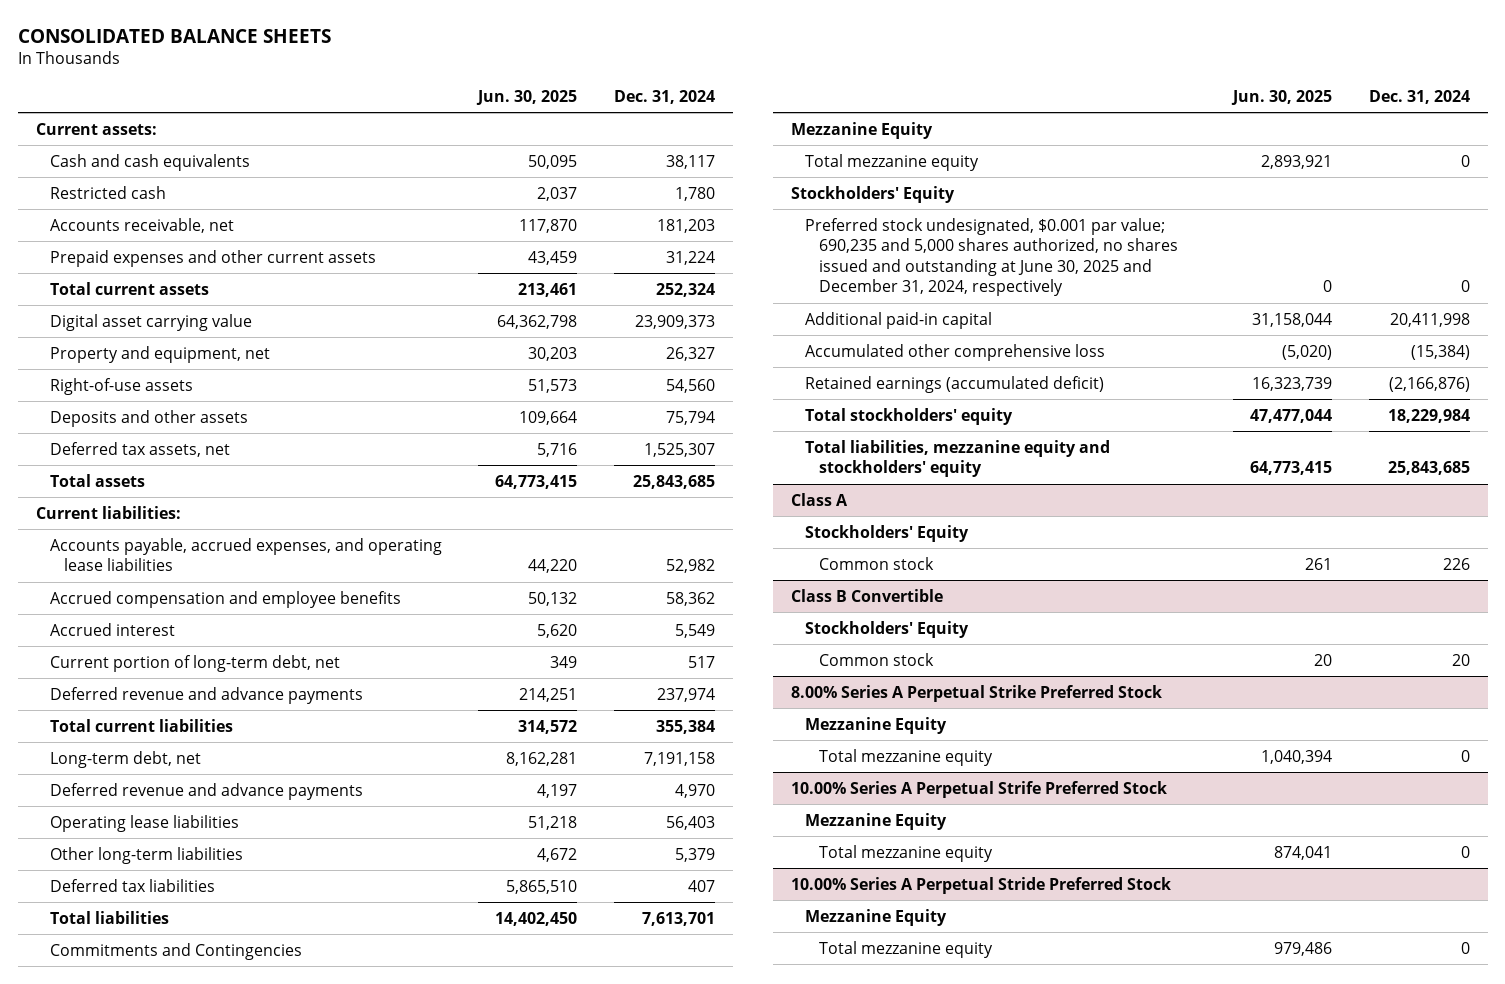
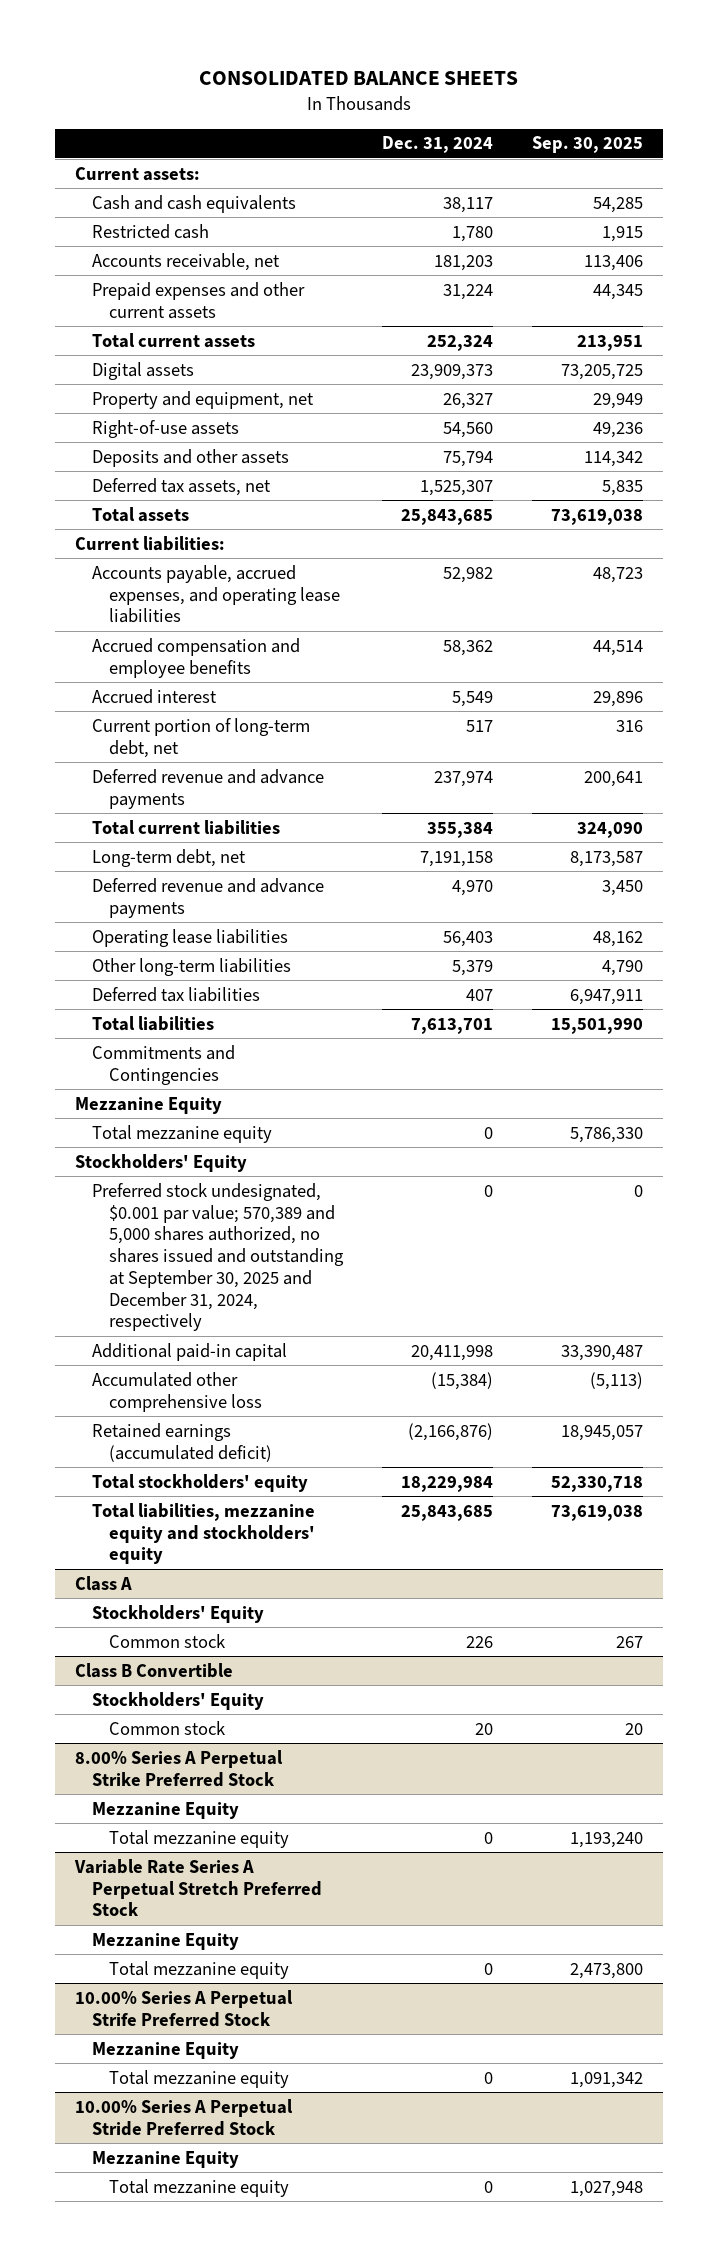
- | Jun. 30, 2025 | Dec. 31, 2024
+ | Dec. 31, 2024 | Sep. 30, 2025
- Digital asset carrying value | 64,362,798 | 23,909,373
+ Digital assets | 23,909,373 | 73,205,725
- Preferred stock undesignated, $0.001 par value; 690,235 and 5,000 shares authorized, no shares issued and outstanding at June 30, 2025 and December 31, 2024, respectively | 0 | 0
+ Preferred stock undesignated, $0.001 par value; 570,389 and 5,000 shares authorized, no shares issued and outstanding at September 30, 2025 and December 31, 2024, respectively | 0 | 0
+ Variable Rate Series A Perpetual Stretch Preferred Stock
+ Mezzanine Equity
+ Total mezzanine equity | 0 | 2,473,800

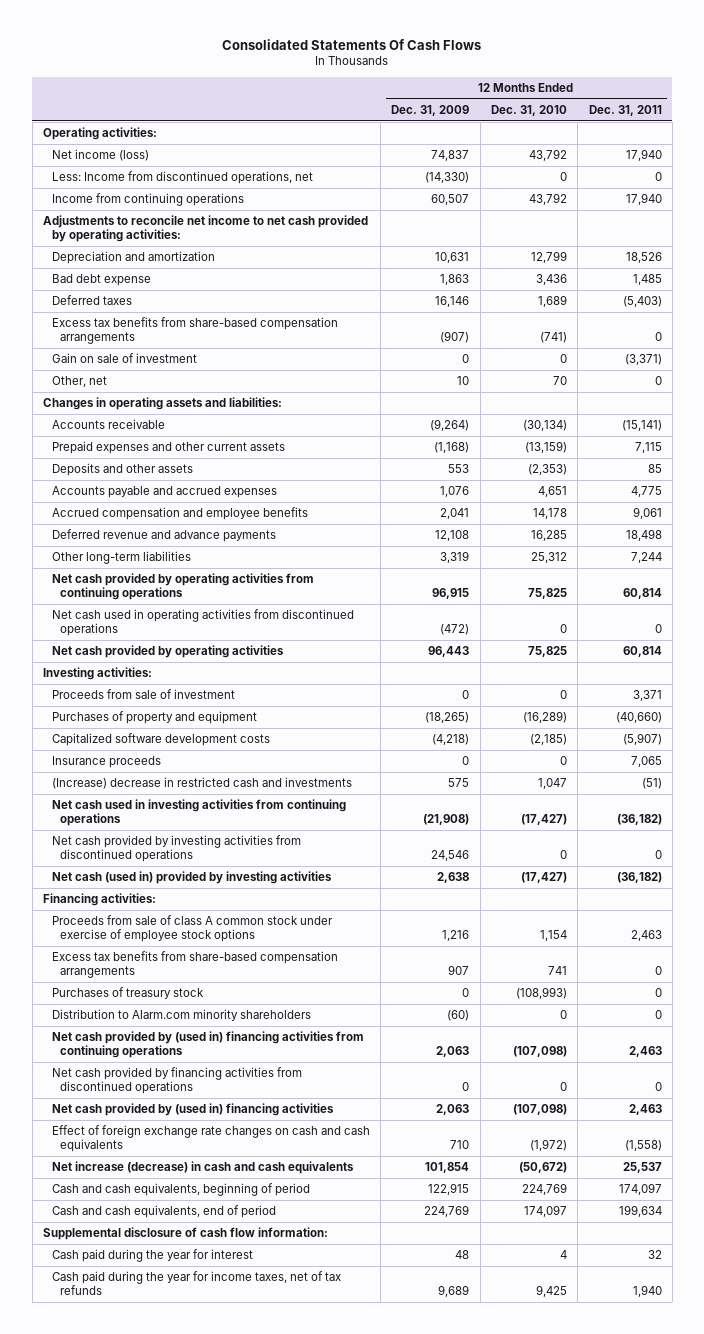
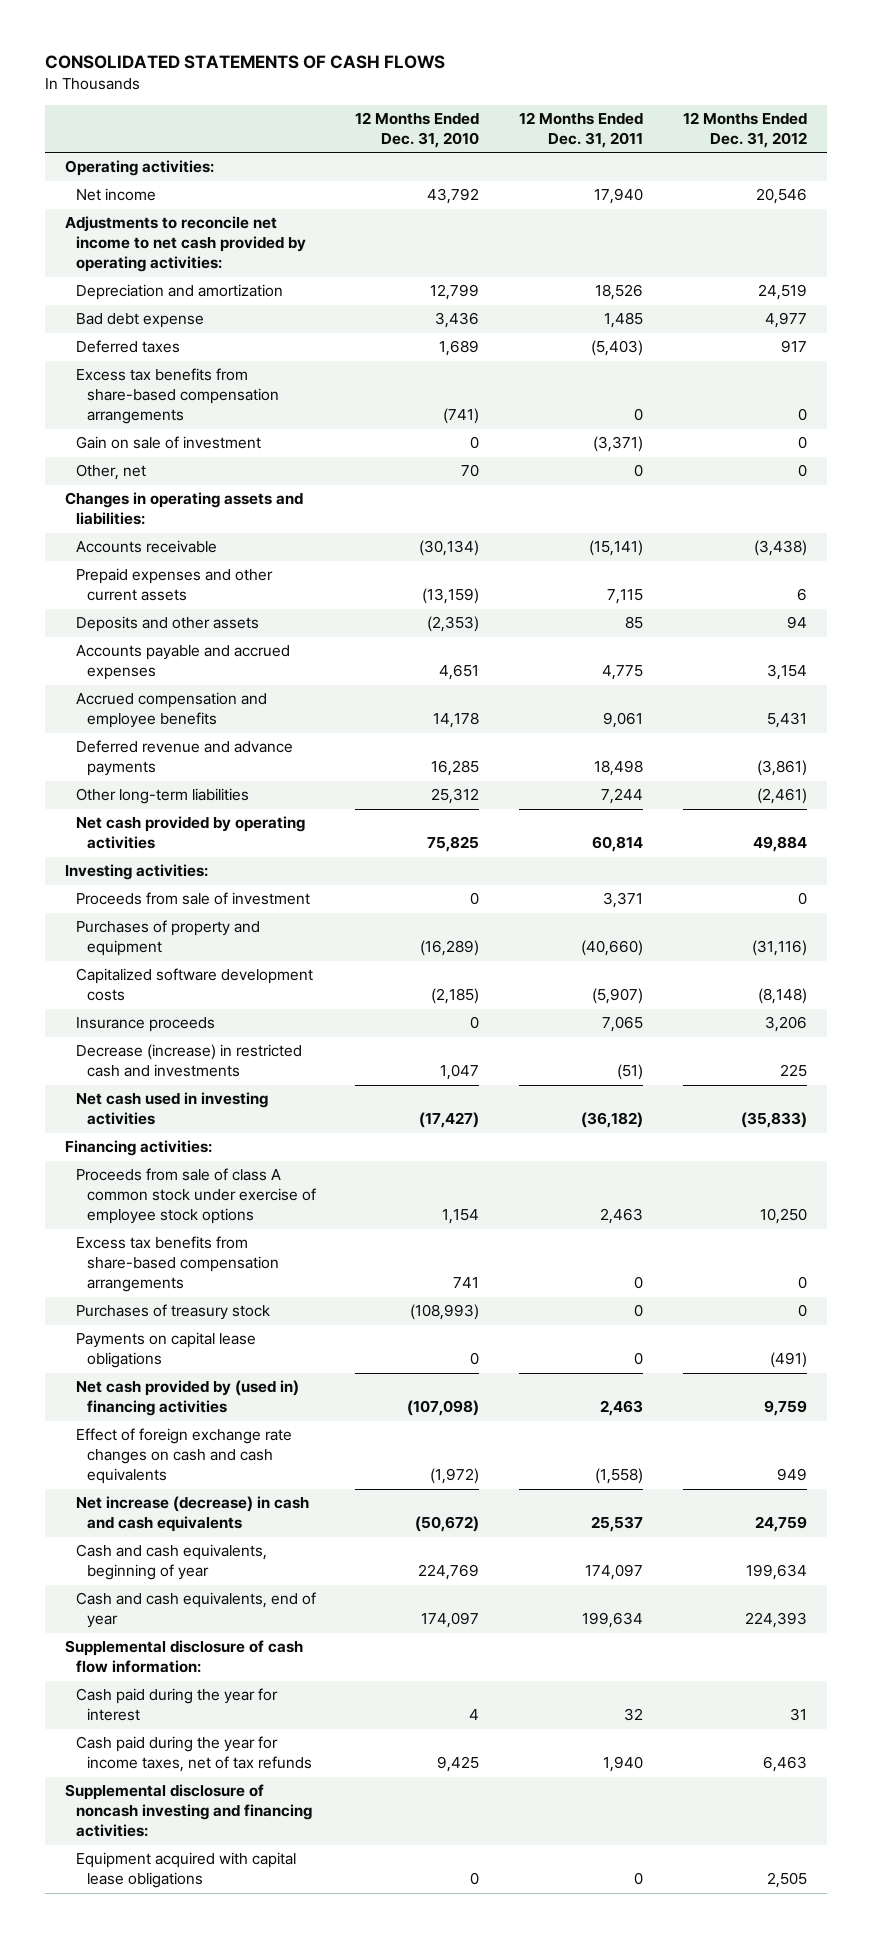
- Consolidated Statements Of Cash Flows
+ CONSOLIDATED STATEMENTS OF CASH FLOWS
- | 12 Months Ended Dec. 31, 2009 | 12 Months Ended Dec. 31, 2010 | 12 Months Ended Dec. 31, 2011
+ | 12 Months Ended Dec. 31, 2010 | 12 Months Ended Dec. 31, 2011 | 12 Months Ended Dec. 31, 2012
- Net income (loss) | 74,837 | 43,792 | 17,940
- Less: Income from discontinued operations, net | (14,330) | 0 | 0
- Income from continuing operations | 60,507 | 43,792 | 17,940
+ Net income | 43,792 | 17,940 | 20,546
- Net cash provided by operating activities from continuing operations | 96,915 | 75,825 | 60,814
- Net cash used in operating activities from discontinued operations | (472) | 0 | 0
- (Increase) decrease in restricted cash and investments | 575 | 1,047 | (51)
- Net cash used in investing activities from continuing operations | (21,908) | (17,427) | (36,182)
- Net cash provided by investing activities from discontinued operations | 24,546 | 0 | 0
- Net cash (used in) provided by investing activities | 2,638 | (17,427) | (36,182)
+ Decrease (increase) in restricted cash and investments | 1,047 | (51) | 225
+ Net cash used in investing activities | (17,427) | (36,182) | (35,833)
- Distribution to Alarm.com minority shareholders | (60) | 0 | 0
- Net cash provided by (used in) financing activities from continuing operations | 2,063 | (107,098) | 2,463
- Net cash provided by financing activities from discontinued operations | 0 | 0 | 0
+ Payments on capital lease obligations | 0 | 0 | (491)
- Cash and cash equivalents, beginning of period | 122,915 | 224,769 | 174,097
- Cash and cash equivalents, end of period | 224,769 | 174,097 | 199,634
+ Cash and cash equivalents, beginning of year | 224,769 | 174,097 | 199,634
+ Cash and cash equivalents, end of year | 174,097 | 199,634 | 224,393
+ Supplemental disclosure of noncash investing and financing activities:
+ Equipment acquired with capital lease obligations | 0 | 0 | 2,505

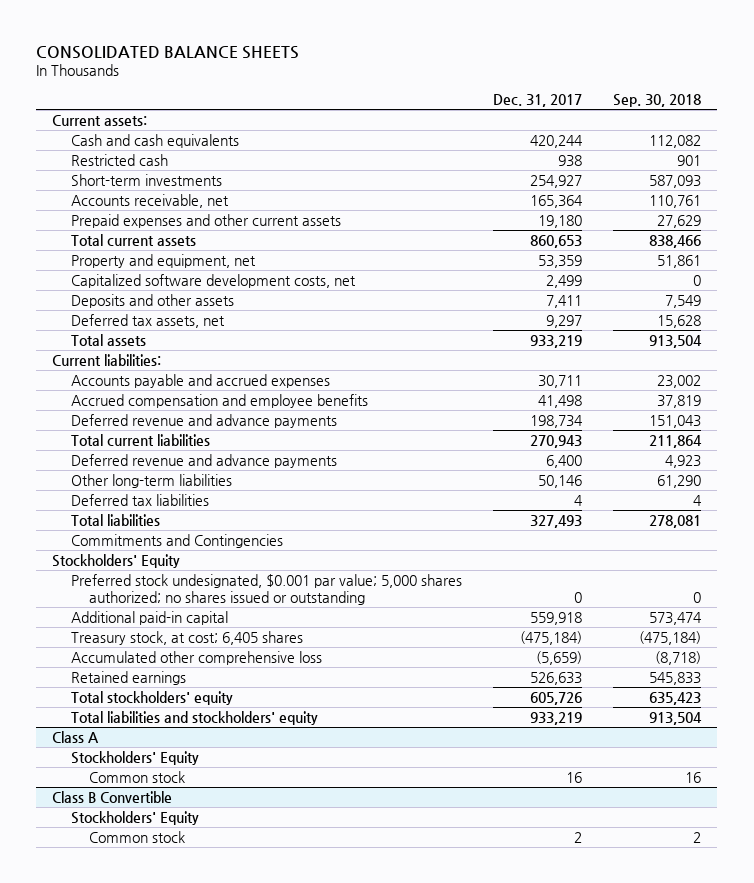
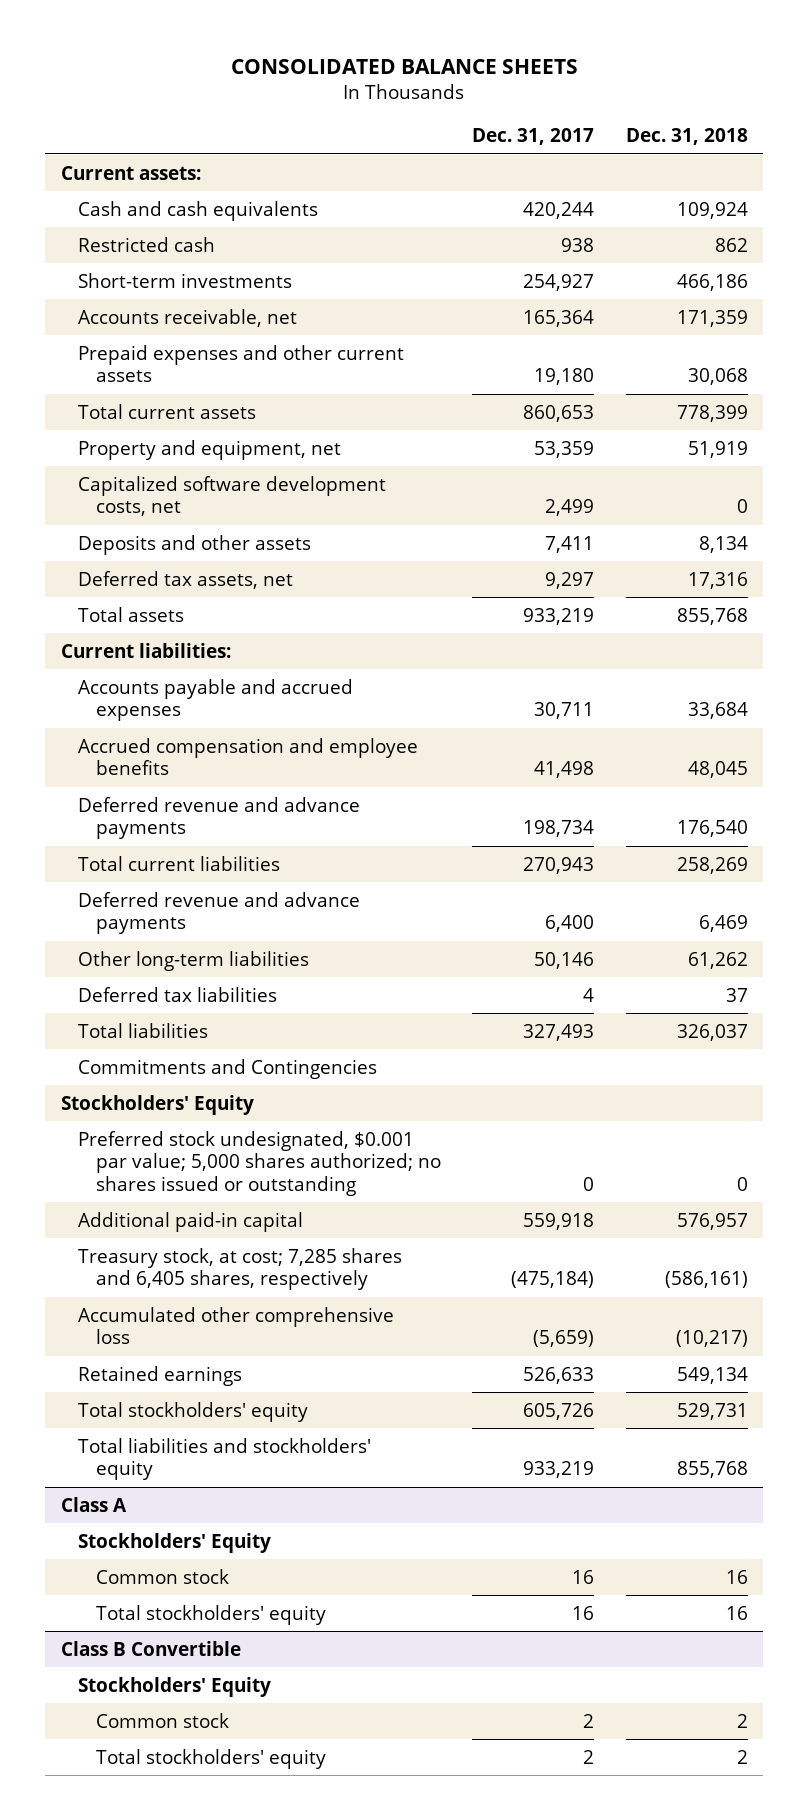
- | Dec. 31, 2017 | Sep. 30, 2018
+ | Dec. 31, 2017 | Dec. 31, 2018
- Treasury stock, at cost; 6,405 shares | (475,184) | (475,184)
+ Treasury stock, at cost; 7,285 shares and 6,405 shares, respectively | (475,184) | (586,161)
@ Class A
+ Total stockholders' equity | 16 | 16
@ Class B Convertible
+ Total stockholders' equity | 2 | 2

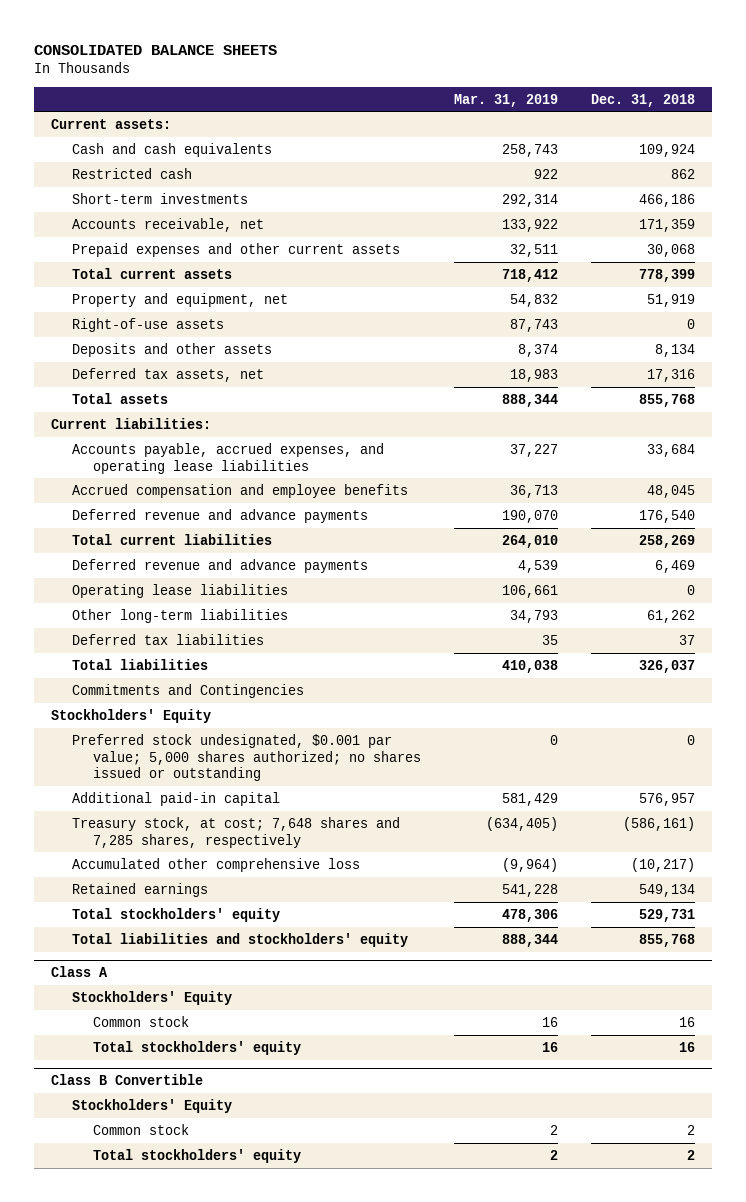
- | Dec. 31, 2017 | Dec. 31, 2018
+ | Mar. 31, 2019 | Dec. 31, 2018
- Capitalized software development costs, net | 2,499 | 0
+ Right-of-use assets | 87,743 | 0
- Accounts payable and accrued expenses | 30,711 | 33,684
+ Accounts payable, accrued expenses, and operating lease liabilities | 37,227 | 33,684
+ Operating lease liabilities | 106,661 | 0
- Treasury stock, at cost; 7,285 shares and 6,405 shares, respectively | (475,184) | (586,161)
+ Treasury stock, at cost; 7,648 shares and 7,285 shares, respectively | (634,405) | (586,161)

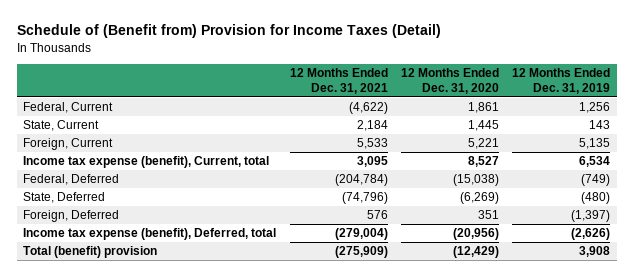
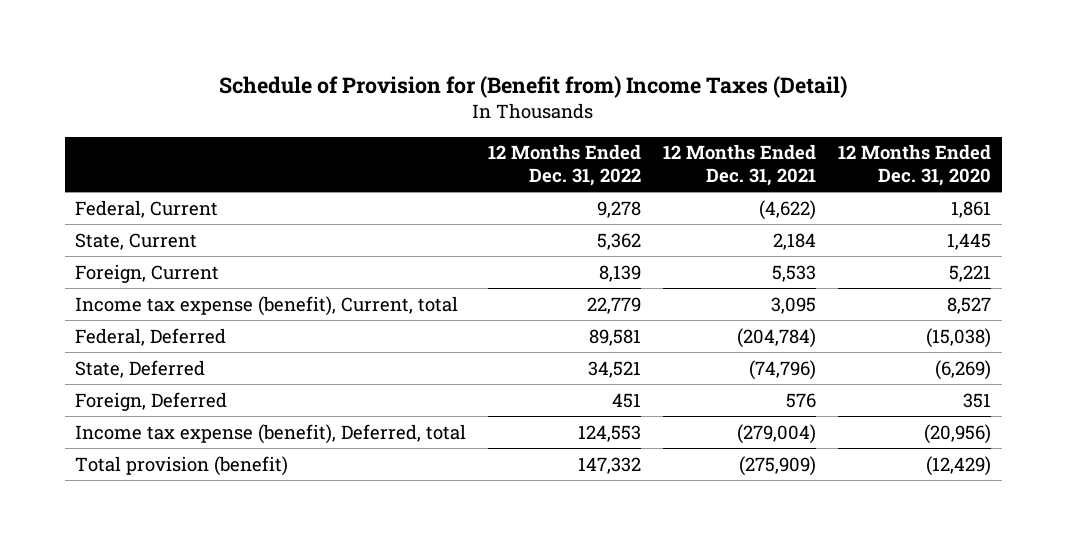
- Schedule of (Benefit from) Provision for Income Taxes (Detail)
+ Schedule of Provision for (Benefit from) Income Taxes (Detail)
- | 12 Months Ended Dec. 31, 2021 | 12 Months Ended Dec. 31, 2020 | 12 Months Ended Dec. 31, 2019
+ | 12 Months Ended Dec. 31, 2022 | 12 Months Ended Dec. 31, 2021 | 12 Months Ended Dec. 31, 2020
- Total (benefit) provision | (275,909) | (12,429) | 3,908
+ Total provision (benefit) | 147,332 | (275,909) | (12,429)

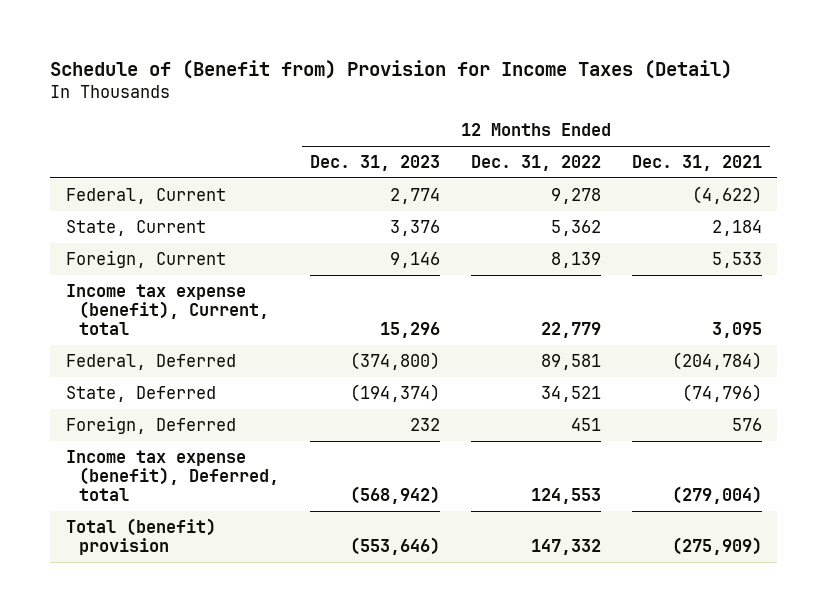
- Schedule of Provision for (Benefit from) Income Taxes (Detail)
+ Schedule of (Benefit from) Provision for Income Taxes (Detail)
- | 12 Months Ended Dec. 31, 2022 | 12 Months Ended Dec. 31, 2021 | 12 Months Ended Dec. 31, 2020
+ | 12 Months Ended Dec. 31, 2023 | 12 Months Ended Dec. 31, 2022 | 12 Months Ended Dec. 31, 2021
- Total provision (benefit) | 147,332 | (275,909) | (12,429)
+ Total (benefit) provision | (553,646) | 147,332 | (275,909)

